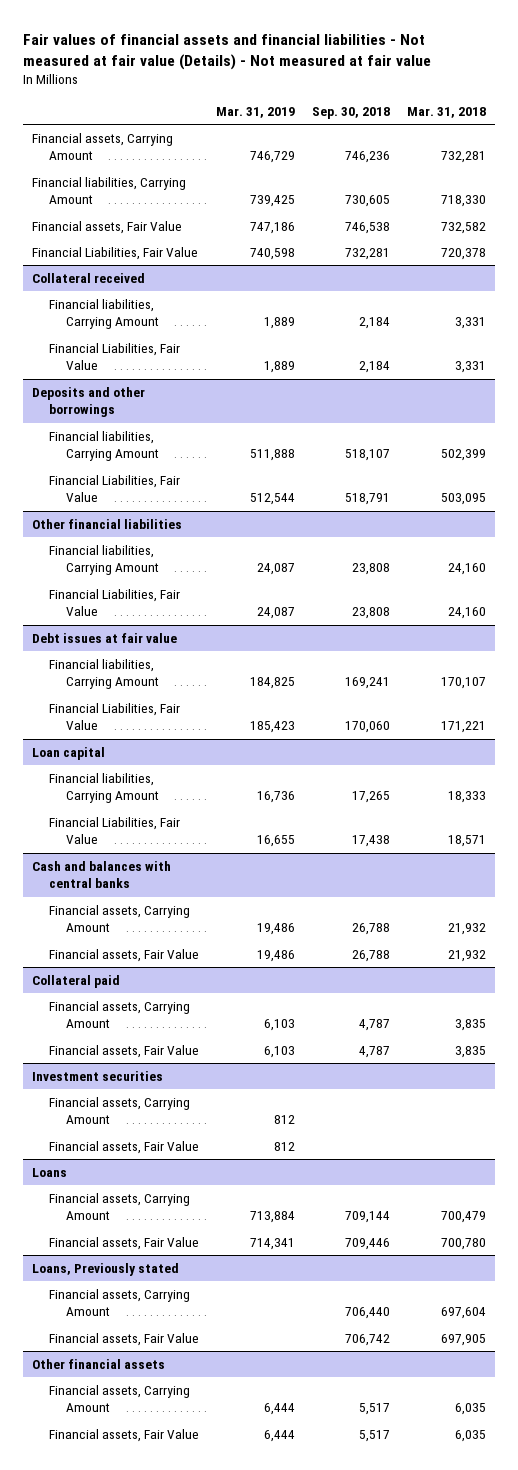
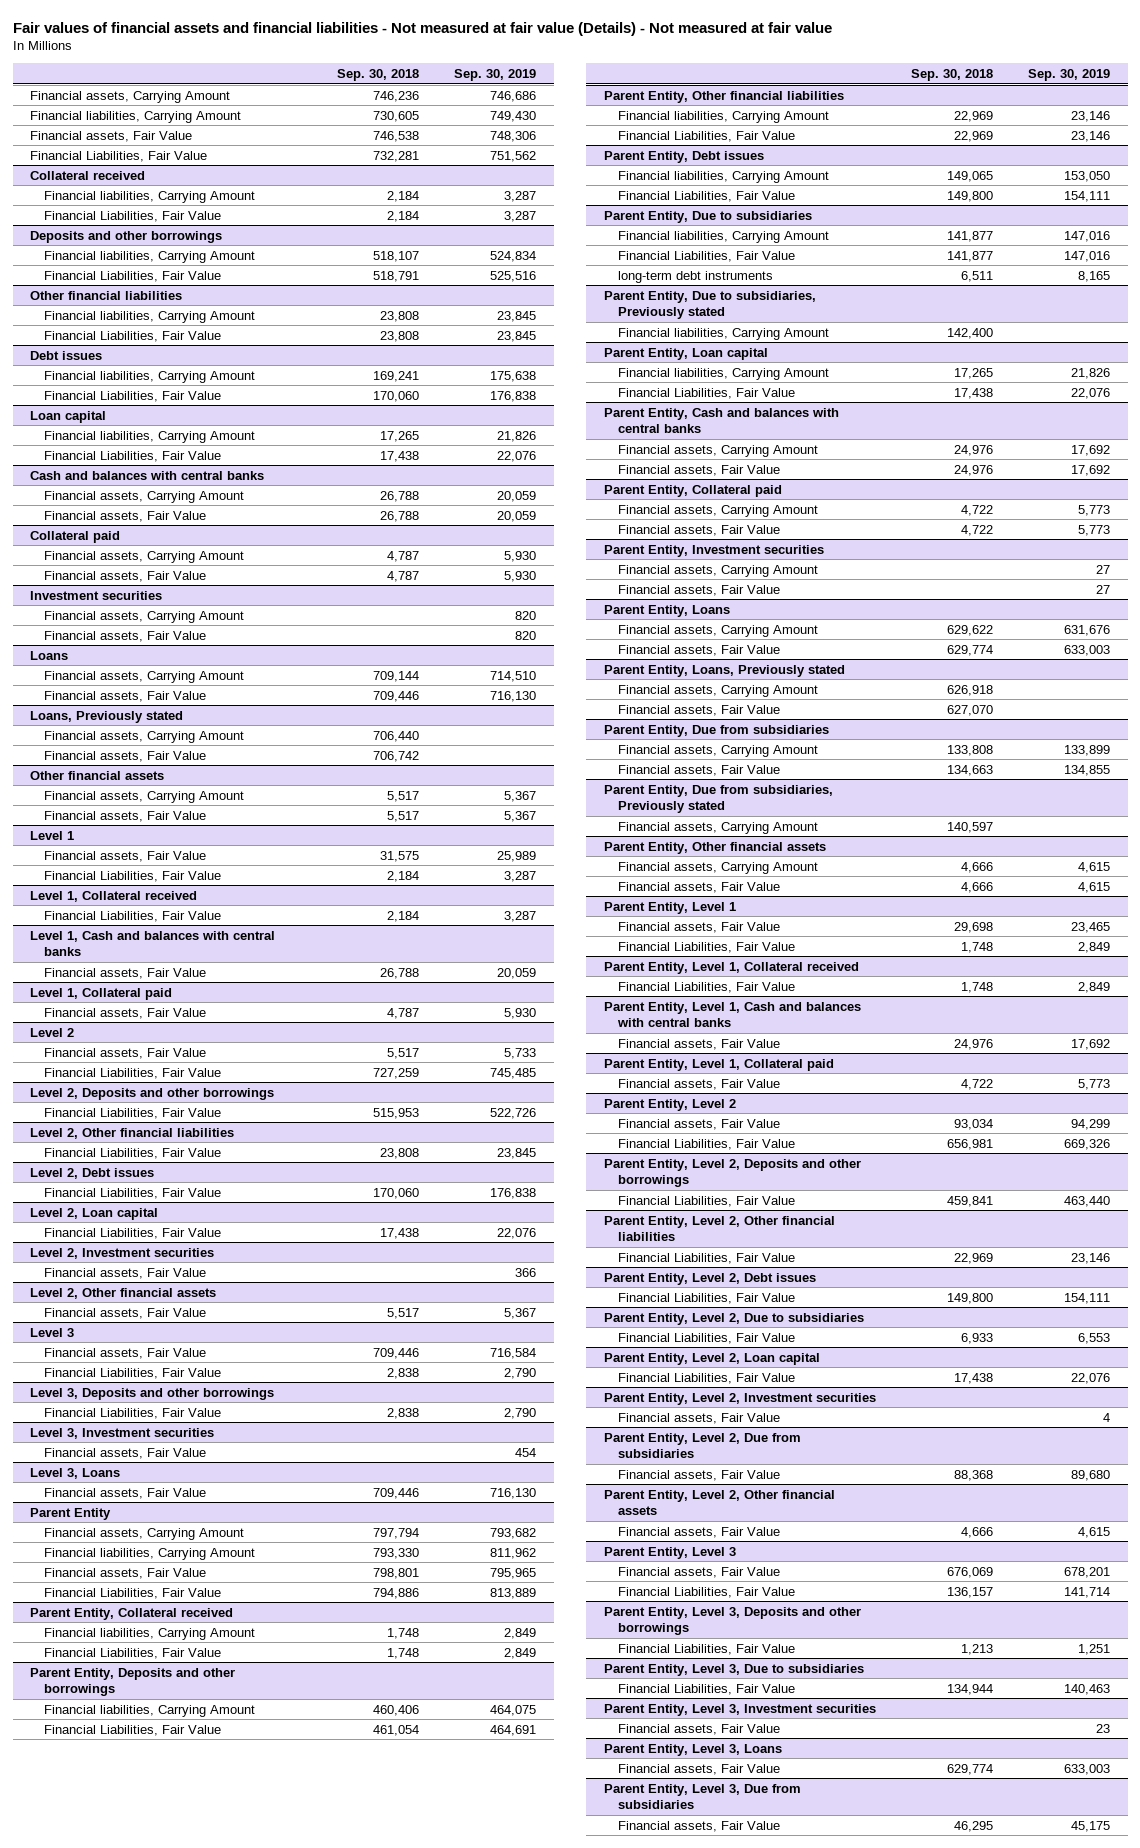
- | Mar. 31, 2019 | Sep. 30, 2018 | Mar. 31, 2018
+ | Sep. 30, 2018 | Sep. 30, 2019
- Debt issues at fair value
+ Debt issues
+ Level 1
+ Financial assets, Fair Value | 31,575 | 25,989
+ Financial Liabilities, Fair Value | 2,184 | 3,287
+ Level 1, Collateral received
+ Financial Liabilities, Fair Value | 2,184 | 3,287
+ Level 1, Cash and balances with central banks
+ Financial assets, Fair Value | 26,788 | 20,059
+ Level 1, Collateral paid
+ Financial assets, Fair Value | 4,787 | 5,930
+ Level 2
+ Financial assets, Fair Value | 5,517 | 5,733
+ Financial Liabilities, Fair Value | 727,259 | 745,485
+ Level 2, Deposits and other borrowings
+ Financial Liabilities, Fair Value | 515,953 | 522,726
+ Level 2, Other financial liabilities
+ Financial Liabilities, Fair Value | 23,808 | 23,845
+ Level 2, Debt issues
+ Financial Liabilities, Fair Value | 170,060 | 176,838
+ Level 2, Loan capital
+ Financial Liabilities, Fair Value | 17,438 | 22,076
+ Level 2, Investment securities
+ Financial assets, Fair Value | | 366
+ Level 2, Other financial assets
+ Financial assets, Fair Value | 5,517 | 5,367
+ Level 3
+ Financial assets, Fair Value | 709,446 | 716,584
+ Financial Liabilities, Fair Value | 2,838 | 2,790
+ Level 3, Deposits and other borrowings
+ Financial Liabilities, Fair Value | 2,838 | 2,790
+ Level 3, Investment securities
+ Financial assets, Fair Value | | 454
+ Level 3, Loans
+ Financial assets, Fair Value | 709,446 | 716,130
+ Parent Entity
+ Financial assets, Carrying Amount | 797,794 | 793,682
+ Financial liabilities, Carrying Amount | 793,330 | 811,962
+ Financial assets, Fair Value | 798,801 | 795,965
+ Financial Liabilities, Fair Value | 794,886 | 813,889
+ Parent Entity, Collateral received
+ Financial liabilities, Carrying Amount | 1,748 | 2,849
+ Financial Liabilities, Fair Value | 1,748 | 2,849
+ Parent Entity, Deposits and other borrowings
+ Financial liabilities, Carrying Amount | 460,406 | 464,075
+ Financial Liabilities, Fair Value | 461,054 | 464,691
+ Parent Entity, Other financial liabilities
+ Financial liabilities, Carrying Amount | 22,969 | 23,146
+ Financial Liabilities, Fair Value | 22,969 | 23,146
+ Parent Entity, Debt issues
+ Financial liabilities, Carrying Amount | 149,065 | 153,050
+ Financial Liabilities, Fair Value | 149,800 | 154,111
+ Parent Entity, Due to subsidiaries
+ Financial liabilities, Carrying Amount | 141,877 | 147,016
+ Financial Liabilities, Fair Value | 141,877 | 147,016
+ long-term debt instruments | 6,511 | 8,165
+ Parent Entity, Due to subsidiaries, Previously stated
+ Financial liabilities, Carrying Amount | 142,400 |
+ Parent Entity, Loan capital
+ Financial liabilities, Carrying Amount | 17,265 | 21,826
+ Financial Liabilities, Fair Value | 17,438 | 22,076
+ Parent Entity, Cash and balances with central banks
+ Financial assets, Carrying Amount | 24,976 | 17,692
+ Financial assets, Fair Value | 24,976 | 17,692
+ Parent Entity, Collateral paid
+ Financial assets, Carrying Amount | 4,722 | 5,773
+ Financial assets, Fair Value | 4,722 | 5,773
+ Parent Entity, Investment securities
+ Financial assets, Carrying Amount | | 27
+ Financial assets, Fair Value | | 27
+ Parent Entity, Loans
+ Financial assets, Carrying Amount | 629,622 | 631,676
+ Financial assets, Fair Value | 629,774 | 633,003
+ Parent Entity, Loans, Previously stated
+ Financial assets, Carrying Amount | 626,918 |
+ Financial assets, Fair Value | 627,070 |
+ Parent Entity, Due from subsidiaries
+ Financial assets, Carrying Amount | 133,808 | 133,899
+ Financial assets, Fair Value | 134,663 | 134,855
+ Parent Entity, Due from subsidiaries, Previously stated
+ Financial assets, Carrying Amount | 140,597 |
+ Parent Entity, Other financial assets
+ Financial assets, Carrying Amount | 4,666 | 4,615
+ Financial assets, Fair Value | 4,666 | 4,615
+ Parent Entity, Level 1
+ Financial assets, Fair Value | 29,698 | 23,465
+ Financial Liabilities, Fair Value | 1,748 | 2,849
+ Parent Entity, Level 1, Collateral received
+ Financial Liabilities, Fair Value | 1,748 | 2,849
+ Parent Entity, Level 1, Cash and balances with central banks
+ Financial assets, Fair Value | 24,976 | 17,692
+ Parent Entity, Level 1, Collateral paid
+ Financial assets, Fair Value | 4,722 | 5,773
+ Parent Entity, Level 2
+ Financial assets, Fair Value | 93,034 | 94,299
+ Financial Liabilities, Fair Value | 656,981 | 669,326
+ Parent Entity, Level 2, Deposits and other borrowings
+ Financial Liabilities, Fair Value | 459,841 | 463,440
+ Parent Entity, Level 2, Other financial liabilities
+ Financial Liabilities, Fair Value | 22,969 | 23,146
+ Parent Entity, Level 2, Debt issues
+ Financial Liabilities, Fair Value | 149,800 | 154,111
+ Parent Entity, Level 2, Due to subsidiaries
+ Financial Liabilities, Fair Value | 6,933 | 6,553
+ Parent Entity, Level 2, Loan capital
+ Financial Liabilities, Fair Value | 17,438 | 22,076
+ Parent Entity, Level 2, Investment securities
+ Financial assets, Fair Value | | 4
+ Parent Entity, Level 2, Due from subsidiaries
+ Financial assets, Fair Value | 88,368 | 89,680
+ Parent Entity, Level 2, Other financial assets
+ Financial assets, Fair Value | 4,666 | 4,615
+ Parent Entity, Level 3
+ Financial assets, Fair Value | 676,069 | 678,201
+ Financial Liabilities, Fair Value | 136,157 | 141,714
+ Parent Entity, Level 3, Deposits and other borrowings
+ Financial Liabilities, Fair Value | 1,213 | 1,251
+ Parent Entity, Level 3, Due to subsidiaries
+ Financial Liabilities, Fair Value | 134,944 | 140,463
+ Parent Entity, Level 3, Investment securities
+ Financial assets, Fair Value | | 23
+ Parent Entity, Level 3, Loans
+ Financial assets, Fair Value | 629,774 | 633,003
+ Parent Entity, Level 3, Due from subsidiaries
+ Financial assets, Fair Value | 46,295 | 45,175

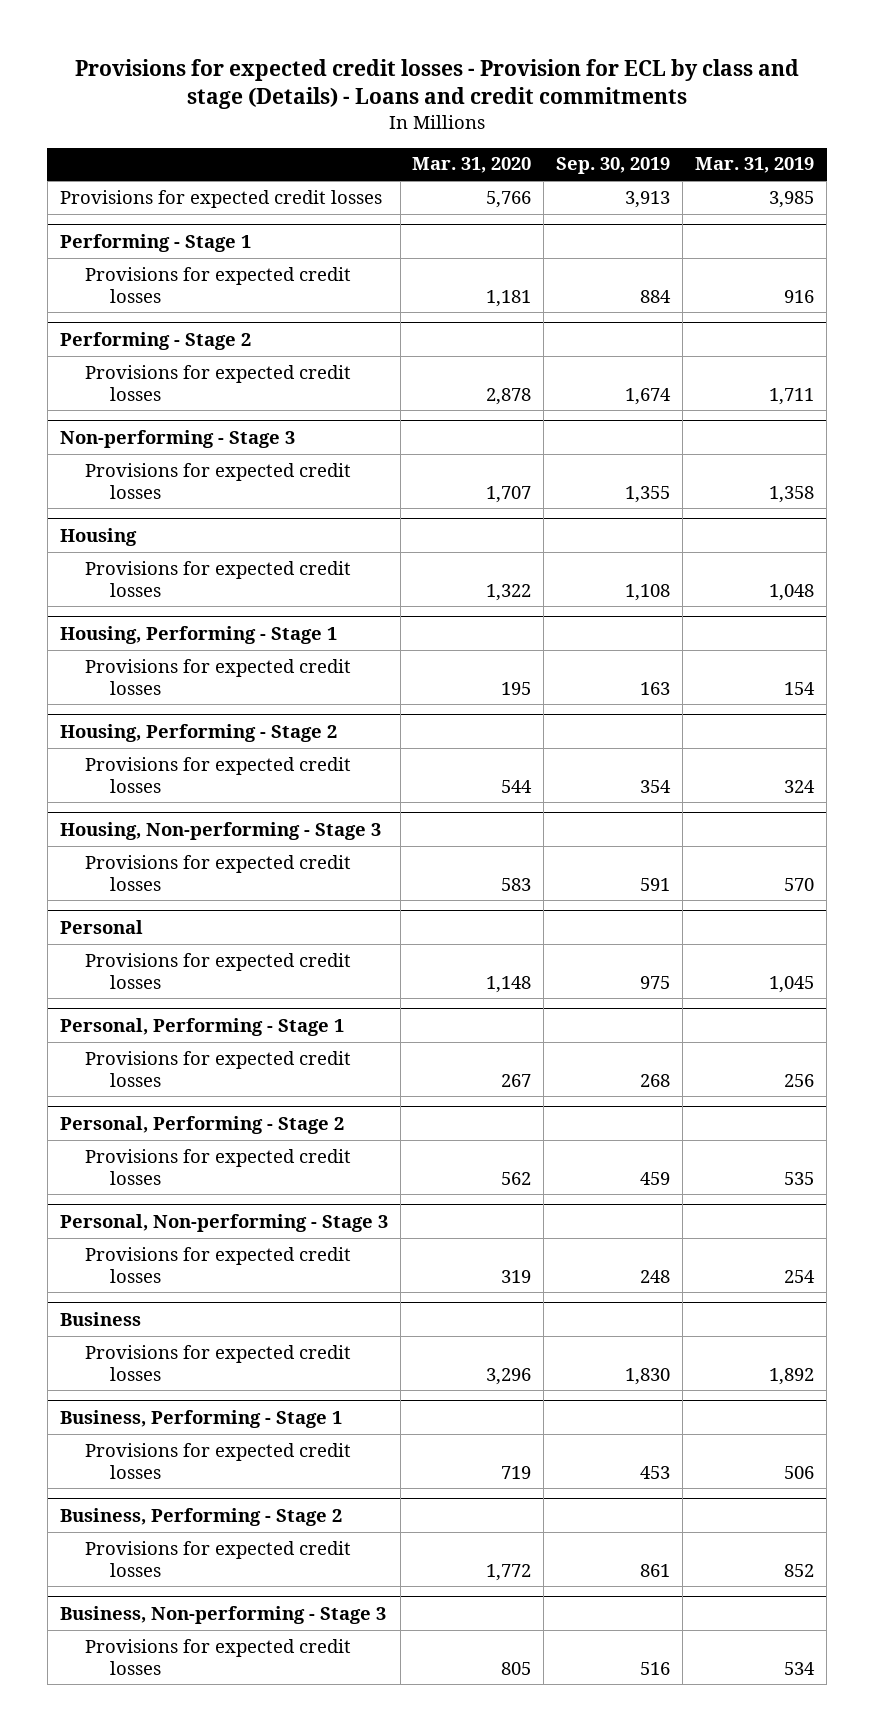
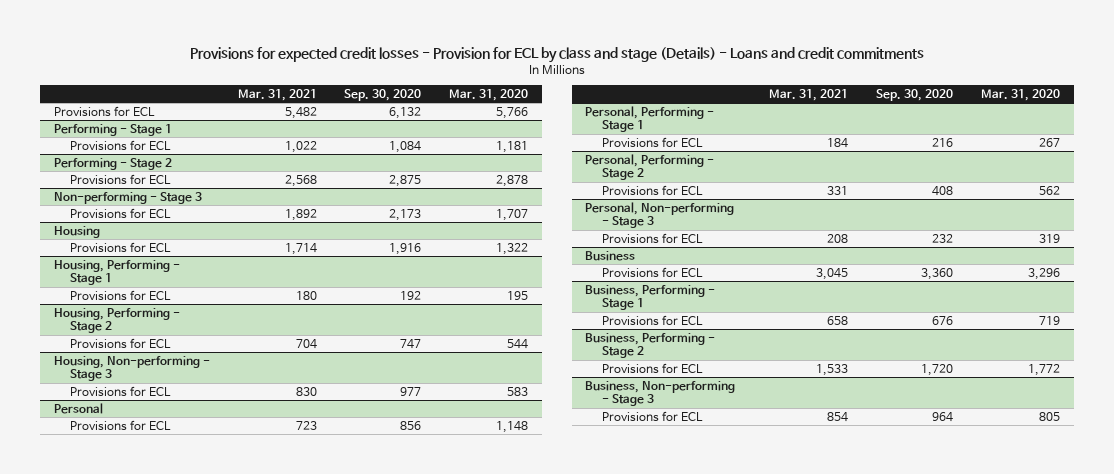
- | Mar. 31, 2020 | Sep. 30, 2019 | Mar. 31, 2019
+ | Mar. 31, 2021 | Sep. 30, 2020 | Mar. 31, 2020
- Provisions for expected credit losses | 5,766 | 3,913 | 3,985
+ Provisions for ECL | 5,482 | 6,132 | 5,766
@ Performing - Stage 1
- Provisions for expected credit losses | 1,181 | 884 | 916
+ Provisions for ECL | 1,022 | 1,084 | 1,181
@ Performing - Stage 2
- Provisions for expected credit losses | 2,878 | 1,674 | 1,711
+ Provisions for ECL | 2,568 | 2,875 | 2,878
@ Non-performing - Stage 3
- Provisions for expected credit losses | 1,707 | 1,355 | 1,358
+ Provisions for ECL | 1,892 | 2,173 | 1,707
@ Housing
- Provisions for expected credit losses | 1,322 | 1,108 | 1,048
+ Provisions for ECL | 1,714 | 1,916 | 1,322
@ Housing, Performing - Stage 1
- Provisions for expected credit losses | 195 | 163 | 154
+ Provisions for ECL | 180 | 192 | 195
@ Housing, Performing - Stage 2
- Provisions for expected credit losses | 544 | 354 | 324
+ Provisions for ECL | 704 | 747 | 544
@ Housing, Non-performing - Stage 3
- Provisions for expected credit losses | 583 | 591 | 570
+ Provisions for ECL | 830 | 977 | 583
@ Personal
- Provisions for expected credit losses | 1,148 | 975 | 1,045
+ Provisions for ECL | 723 | 856 | 1,148
@ Personal, Performing - Stage 1
- Provisions for expected credit losses | 267 | 268 | 256
+ Provisions for ECL | 184 | 216 | 267
@ Personal, Performing - Stage 2
- Provisions for expected credit losses | 562 | 459 | 535
+ Provisions for ECL | 331 | 408 | 562
@ Personal, Non-performing - Stage 3
- Provisions for expected credit losses | 319 | 248 | 254
+ Provisions for ECL | 208 | 232 | 319
@ Business
- Provisions for expected credit losses | 3,296 | 1,830 | 1,892
+ Provisions for ECL | 3,045 | 3,360 | 3,296
@ Business, Performing - Stage 1
- Provisions for expected credit losses | 719 | 453 | 506
+ Provisions for ECL | 658 | 676 | 719
@ Business, Performing - Stage 2
- Provisions for expected credit losses | 1,772 | 861 | 852
+ Provisions for ECL | 1,533 | 1,720 | 1,772
@ Business, Non-performing - Stage 3
- Provisions for expected credit losses | 805 | 516 | 534
+ Provisions for ECL | 854 | 964 | 805

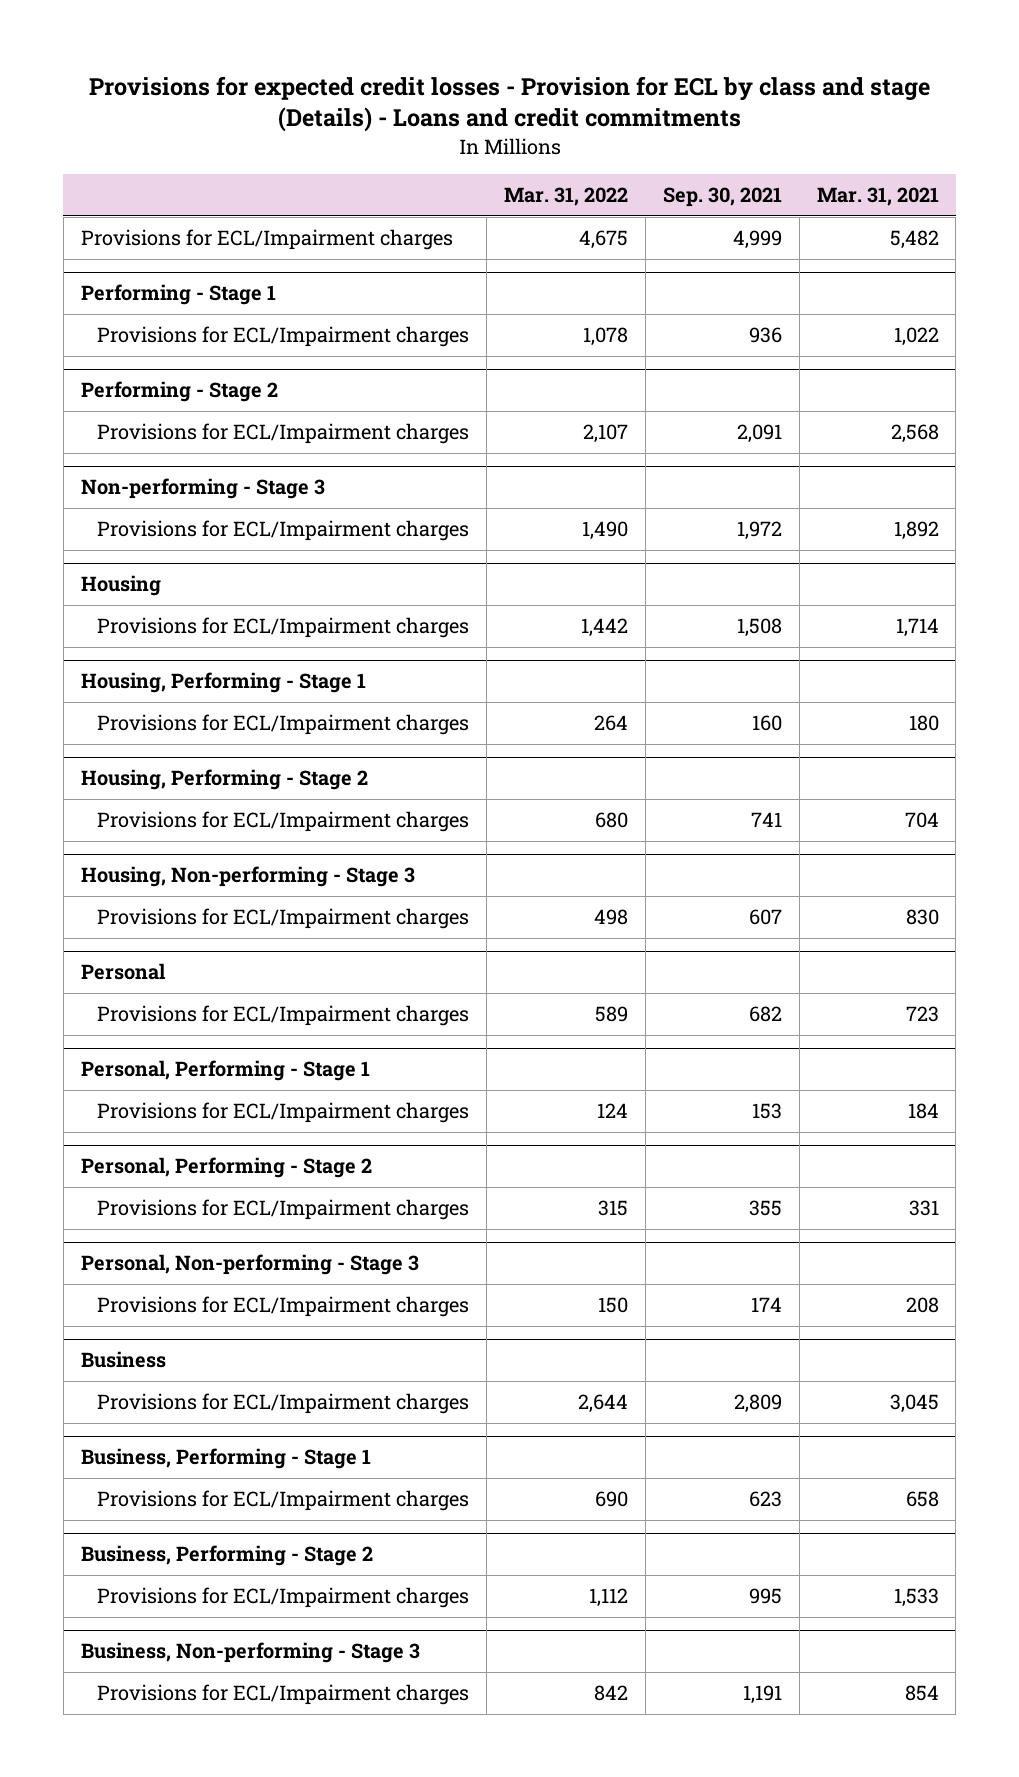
- | Mar. 31, 2021 | Sep. 30, 2020 | Mar. 31, 2020
+ | Mar. 31, 2022 | Sep. 30, 2021 | Mar. 31, 2021
- Provisions for ECL | 5,482 | 6,132 | 5,766
+ Provisions for ECL/Impairment charges | 4,675 | 4,999 | 5,482
@ Performing - Stage 1
- Provisions for ECL | 1,022 | 1,084 | 1,181
+ Provisions for ECL/Impairment charges | 1,078 | 936 | 1,022
@ Performing - Stage 2
- Provisions for ECL | 2,568 | 2,875 | 2,878
+ Provisions for ECL/Impairment charges | 2,107 | 2,091 | 2,568
@ Non-performing - Stage 3
- Provisions for ECL | 1,892 | 2,173 | 1,707
+ Provisions for ECL/Impairment charges | 1,490 | 1,972 | 1,892
@ Housing
- Provisions for ECL | 1,714 | 1,916 | 1,322
+ Provisions for ECL/Impairment charges | 1,442 | 1,508 | 1,714
@ Housing, Performing - Stage 1
- Provisions for ECL | 180 | 192 | 195
+ Provisions for ECL/Impairment charges | 264 | 160 | 180
@ Housing, Performing - Stage 2
- Provisions for ECL | 704 | 747 | 544
+ Provisions for ECL/Impairment charges | 680 | 741 | 704
@ Housing, Non-performing - Stage 3
- Provisions for ECL | 830 | 977 | 583
+ Provisions for ECL/Impairment charges | 498 | 607 | 830
@ Personal
- Provisions for ECL | 723 | 856 | 1,148
+ Provisions for ECL/Impairment charges | 589 | 682 | 723
@ Personal, Performing - Stage 1
- Provisions for ECL | 184 | 216 | 267
+ Provisions for ECL/Impairment charges | 124 | 153 | 184
@ Personal, Performing - Stage 2
- Provisions for ECL | 331 | 408 | 562
+ Provisions for ECL/Impairment charges | 315 | 355 | 331
@ Personal, Non-performing - Stage 3
- Provisions for ECL | 208 | 232 | 319
+ Provisions for ECL/Impairment charges | 150 | 174 | 208
@ Business
- Provisions for ECL | 3,045 | 3,360 | 3,296
+ Provisions for ECL/Impairment charges | 2,644 | 2,809 | 3,045
@ Business, Performing - Stage 1
- Provisions for ECL | 658 | 676 | 719
+ Provisions for ECL/Impairment charges | 690 | 623 | 658
@ Business, Performing - Stage 2
- Provisions for ECL | 1,533 | 1,720 | 1,772
+ Provisions for ECL/Impairment charges | 1,112 | 995 | 1,533
@ Business, Non-performing - Stage 3
- Provisions for ECL | 854 | 964 | 805
+ Provisions for ECL/Impairment charges | 842 | 1,191 | 854

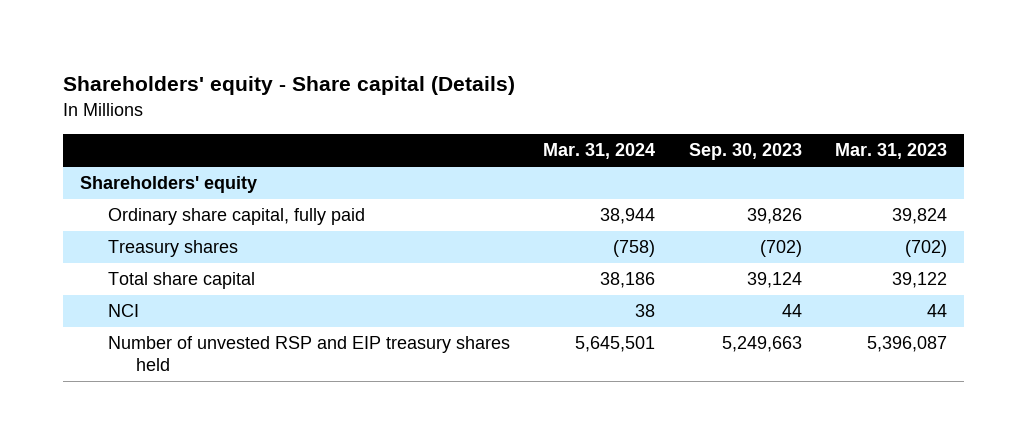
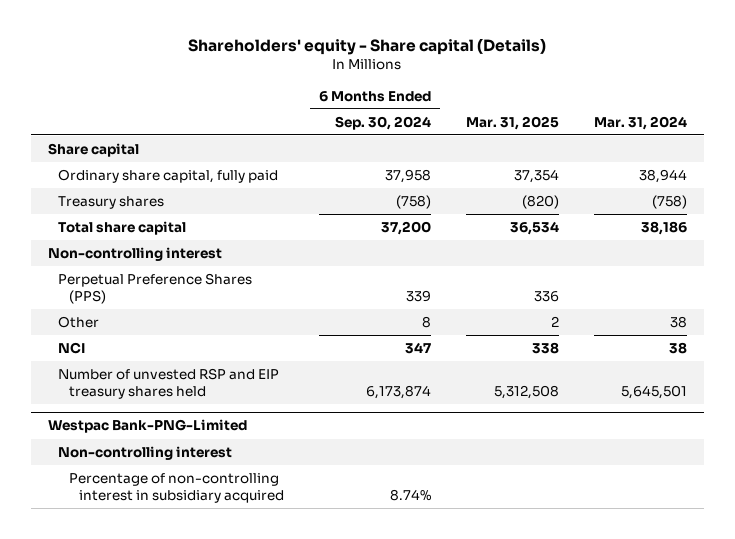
- | Mar. 31, 2024 | Sep. 30, 2023 | Mar. 31, 2023
+ | 6 Months Ended Sep. 30, 2024 | Mar. 31, 2025 | Mar. 31, 2024
- Shareholders' equity
+ Share capital
+ Non-controlling interest
+ Perpetual Preference Shares (PPS) | 339 | 336 |
+ Other | 8 | 2 | 38
+ Westpac Bank-PNG-Limited
+ Non-controlling interest
+ Percentage of non-controlling interest in subsidiary acquired | 8.74% | |

